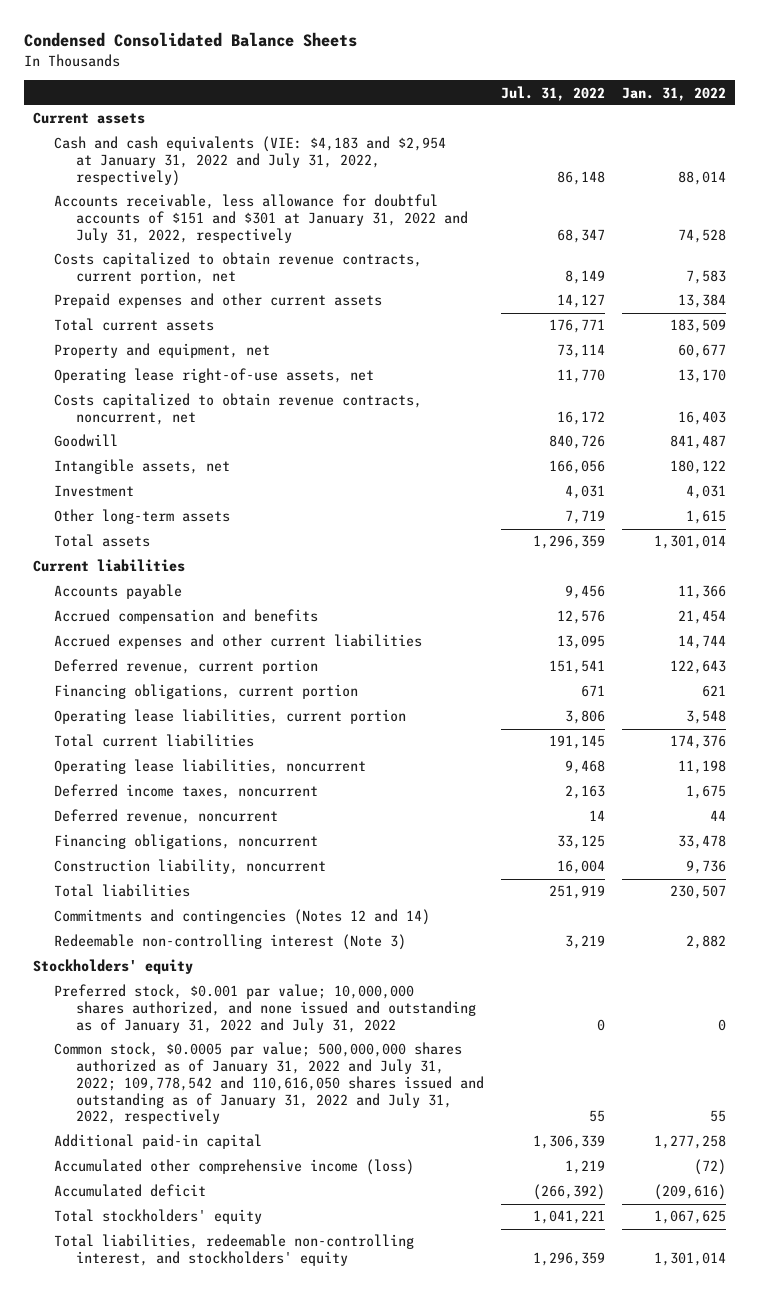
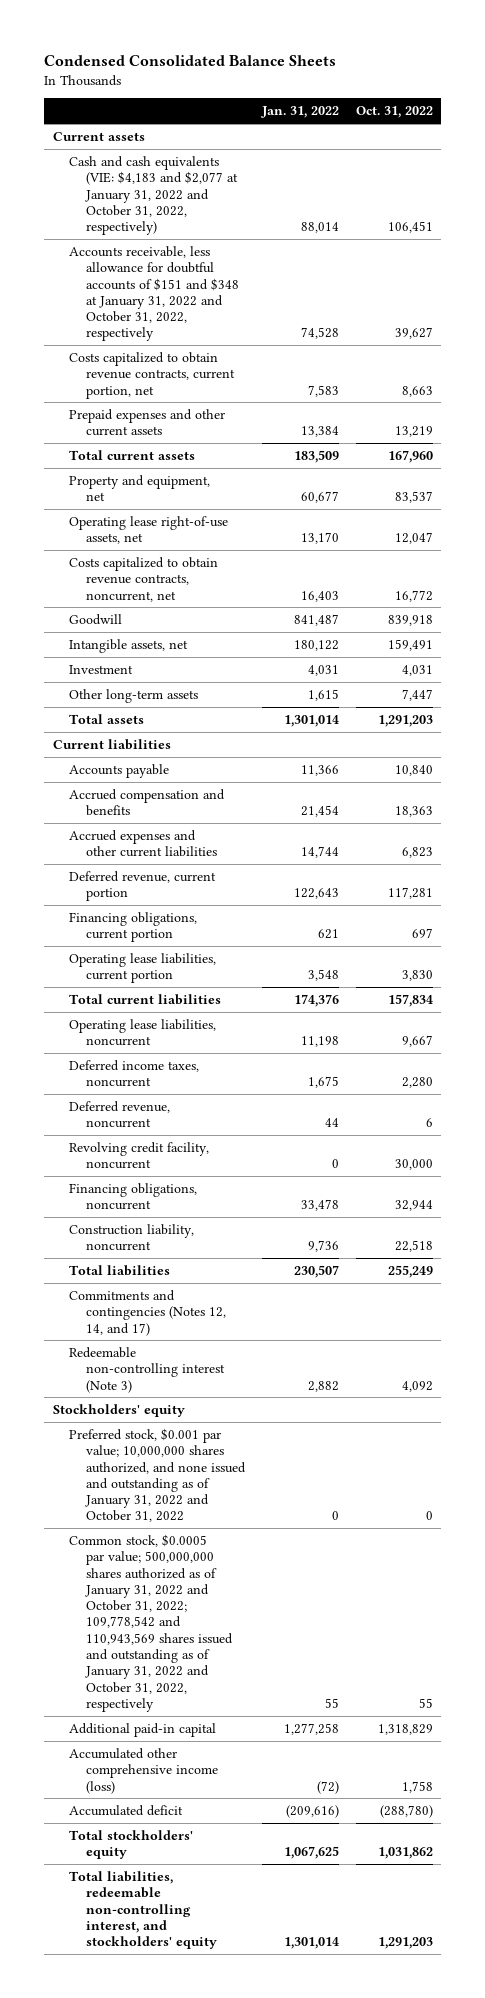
- | Jul. 31, 2022 | Jan. 31, 2022
+ | Jan. 31, 2022 | Oct. 31, 2022
- Cash and cash equivalents (VIE: $4,183 and $2,954 at January 31, 2022 and July 31, 2022, respectively) | 86,148 | 88,014
- Accounts receivable, less allowance for doubtful accounts of $151 and $301 at January 31, 2022 and July 31, 2022, respectively | 68,347 | 74,528
+ Cash and cash equivalents (VIE: $4,183 and $2,077 at January 31, 2022 and October 31, 2022, respectively) | 88,014 | 106,451
+ Accounts receivable, less allowance for doubtful accounts of $151 and $348 at January 31, 2022 and October 31, 2022, respectively | 74,528 | 39,627
+ Revolving credit facility, noncurrent | 0 | 30,000
- Commitments and contingencies (Notes 12 and 14)
+ Commitments and contingencies (Notes 12, 14, and 17)
- Preferred stock, $0.001 par value; 10,000,000 shares authorized, and none issued and outstanding as of January 31, 2022 and July 31, 2022 | 0 | 0
- Common stock, $0.0005 par value; 500,000,000 shares authorized as of January 31, 2022 and July 31, 2022; 109,778,542 and 110,616,050 shares issued and outstanding as of January 31, 2022 and July 31, 2022, respectively | 55 | 55
+ Preferred stock, $0.001 par value; 10,000,000 shares authorized, and none issued and outstanding as of January 31, 2022 and October 31, 2022 | 0 | 0
+ Common stock, $0.0005 par value; 500,000,000 shares authorized as of January 31, 2022 and October 31, 2022; 109,778,542 and 110,943,569 shares issued and outstanding as of January 31, 2022 and October 31, 2022, respectively | 55 | 55

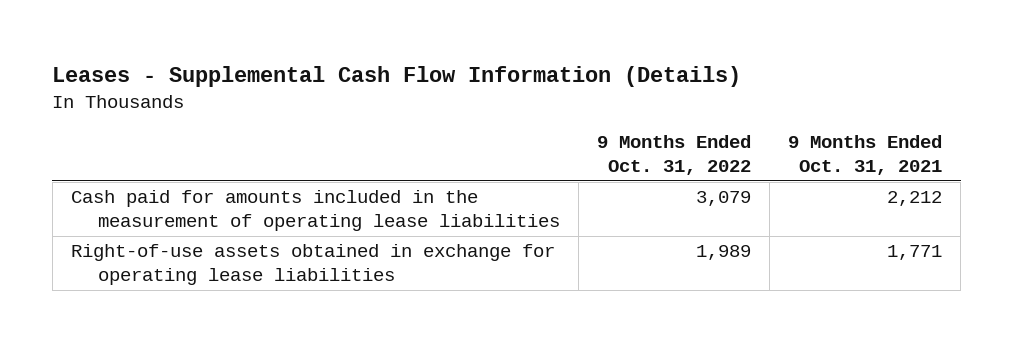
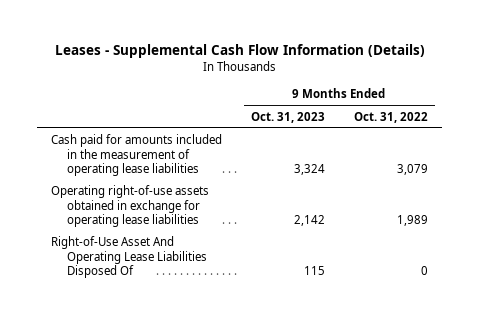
- | 9 Months Ended Oct. 31, 2022 | 9 Months Ended Oct. 31, 2021
+ | 9 Months Ended Oct. 31, 2023 | 9 Months Ended Oct. 31, 2022
- Right-of-use assets obtained in exchange for operating lease liabilities | 1,989 | 1,771
+ Operating right-of-use assets obtained in exchange for operating lease liabilities | 2,142 | 1,989
+ Right-of-Use Asset And Operating Lease Liabilities Disposed Of | 115 | 0

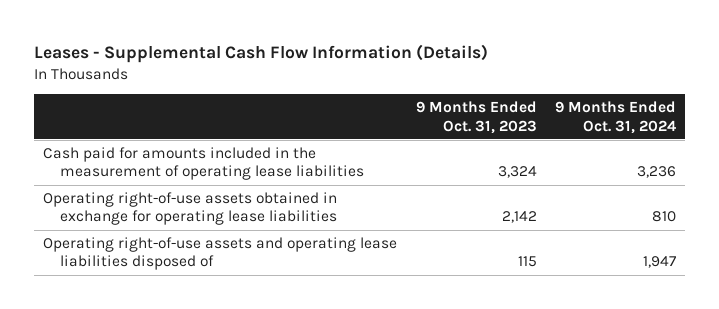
- | 9 Months Ended Oct. 31, 2023 | 9 Months Ended Oct. 31, 2022
+ | 9 Months Ended Oct. 31, 2023 | 9 Months Ended Oct. 31, 2024
- Right-of-Use Asset And Operating Lease Liabilities Disposed Of | 115 | 0
+ Operating right-of-use assets and operating lease liabilities disposed of | 115 | 1,947

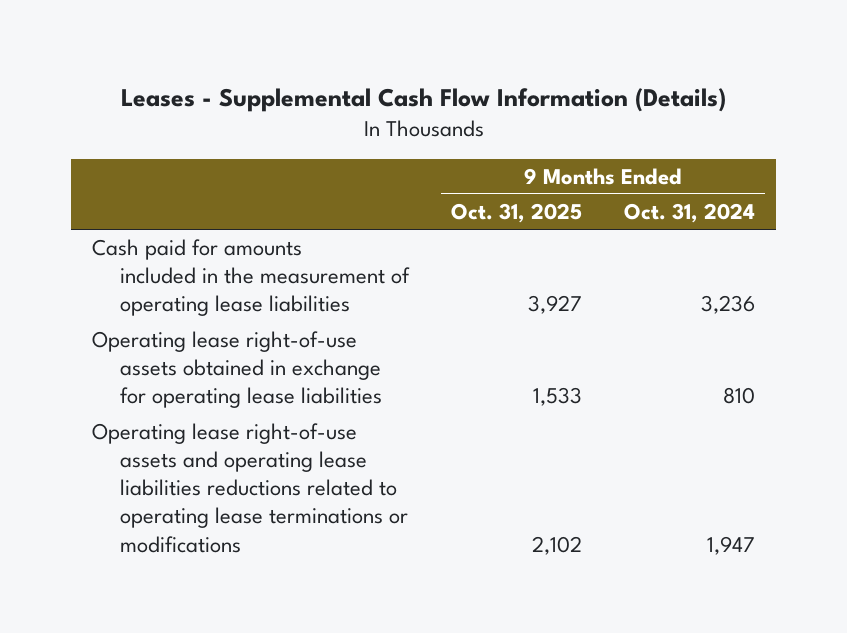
- | 9 Months Ended Oct. 31, 2023 | 9 Months Ended Oct. 31, 2024
+ | 9 Months Ended Oct. 31, 2025 | 9 Months Ended Oct. 31, 2024
- Operating right-of-use assets obtained in exchange for operating lease liabilities | 2,142 | 810
- Operating right-of-use assets and operating lease liabilities disposed of | 115 | 1,947
+ Operating lease right-of-use assets obtained in exchange for operating lease liabilities | 1,533 | 810
+ Operating lease right-of-use assets and operating lease liabilities reductions related to operating lease terminations or modifications | 2,102 | 1,947

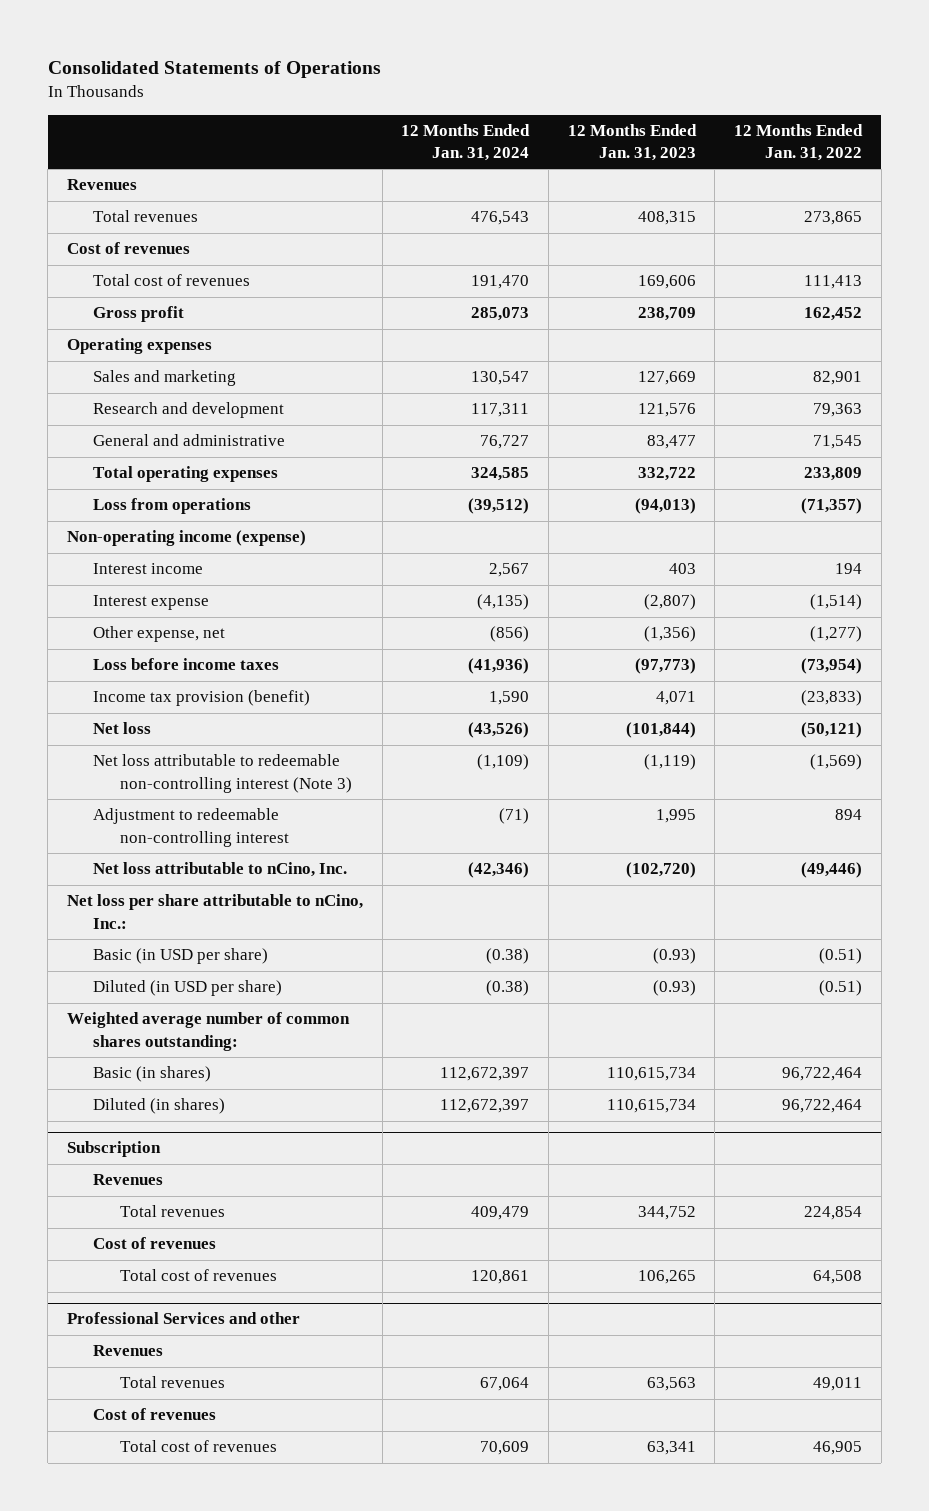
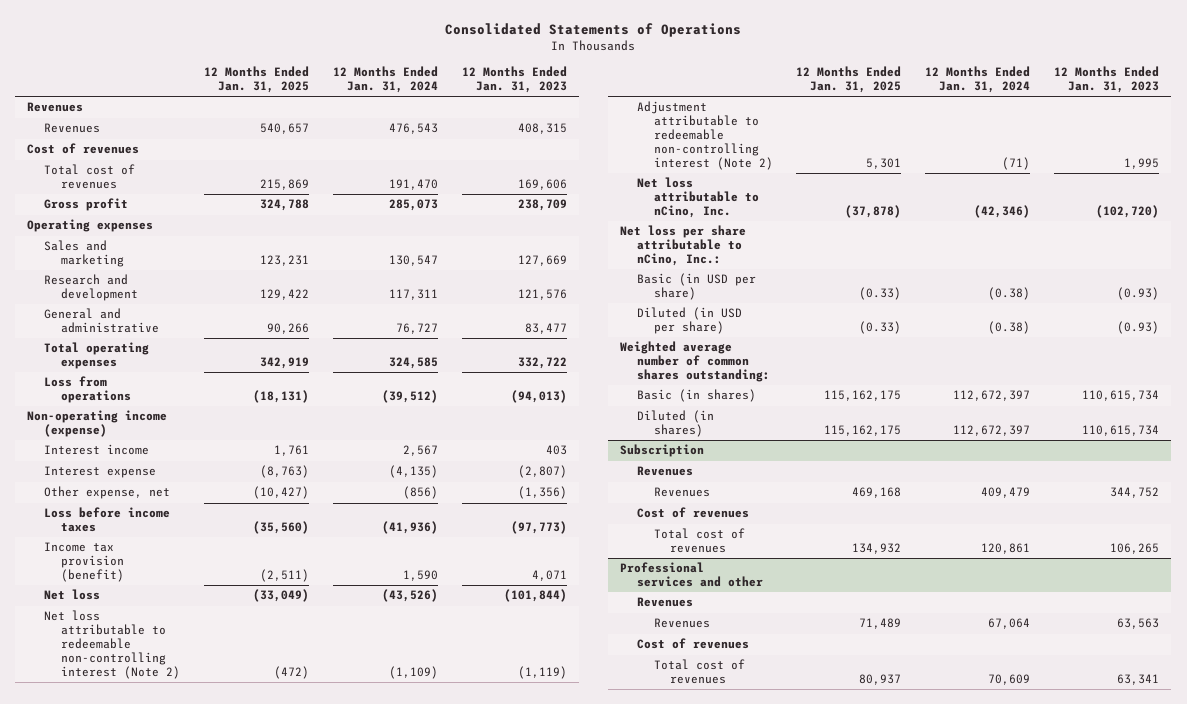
- | 12 Months Ended Jan. 31, 2024 | 12 Months Ended Jan. 31, 2023 | 12 Months Ended Jan. 31, 2022
+ | 12 Months Ended Jan. 31, 2025 | 12 Months Ended Jan. 31, 2024 | 12 Months Ended Jan. 31, 2023
- Total revenues | 476,543 | 408,315 | 273,865
+ Revenues | 540,657 | 476,543 | 408,315
- Net loss attributable to redeemable non-controlling interest (Note 3) | (1,109) | (1,119) | (1,569)
- Adjustment to redeemable non-controlling interest | (71) | 1,995 | 894
+ Net loss attributable to redeemable non-controlling interest (Note 2) | (472) | (1,109) | (1,119)
+ Adjustment attributable to redeemable non-controlling interest (Note 2) | 5,301 | (71) | 1,995
@ Subscription
- Total revenues | 409,479 | 344,752 | 224,854
+ Revenues | 469,168 | 409,479 | 344,752
- Professional Services and other
+ Professional services and other
- Total revenues | 67,064 | 63,563 | 49,011
+ Revenues | 71,489 | 67,064 | 63,563

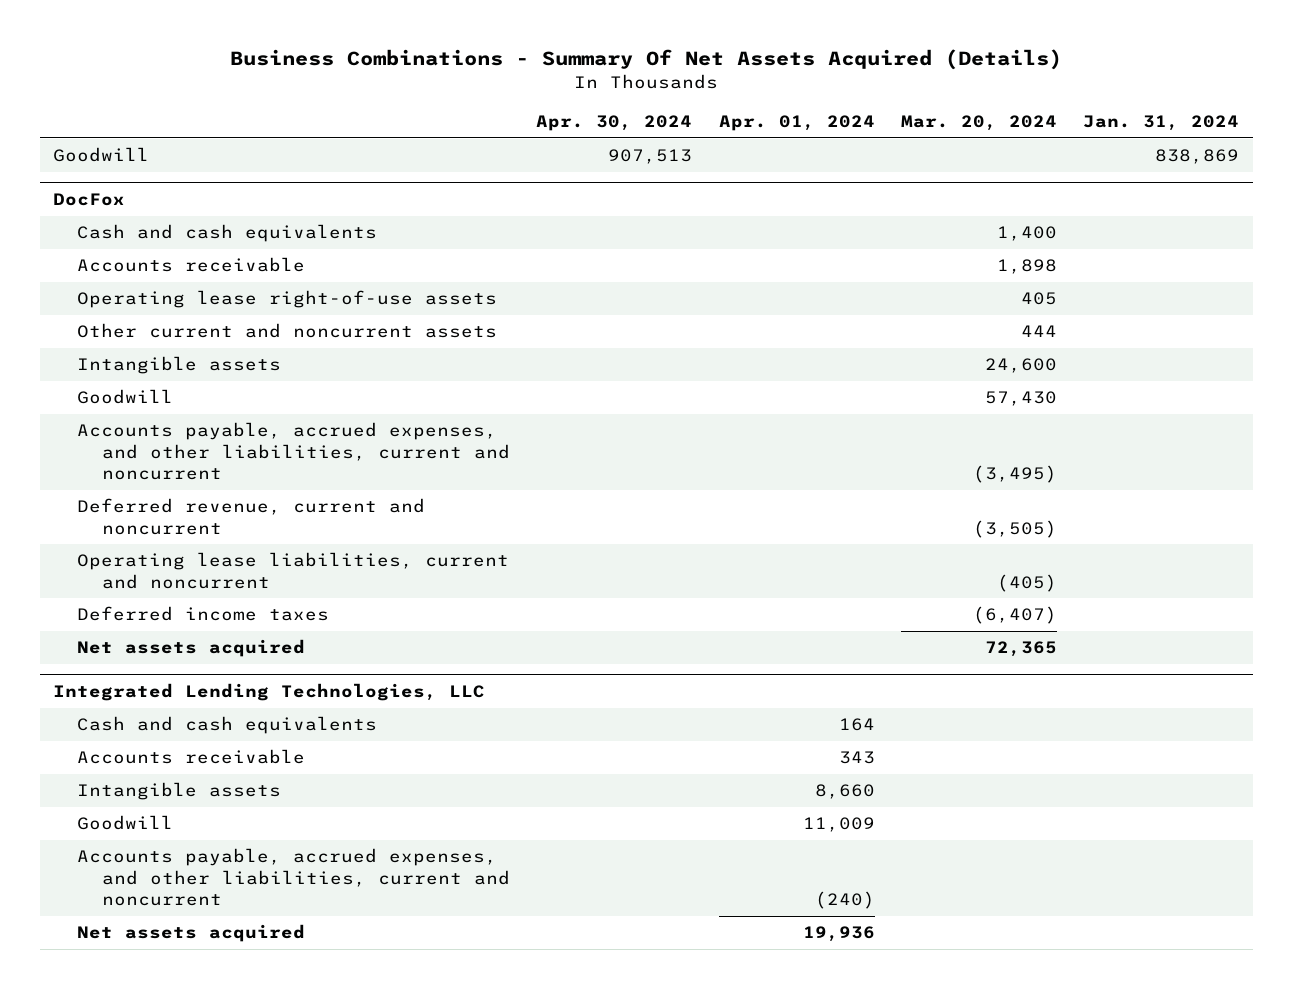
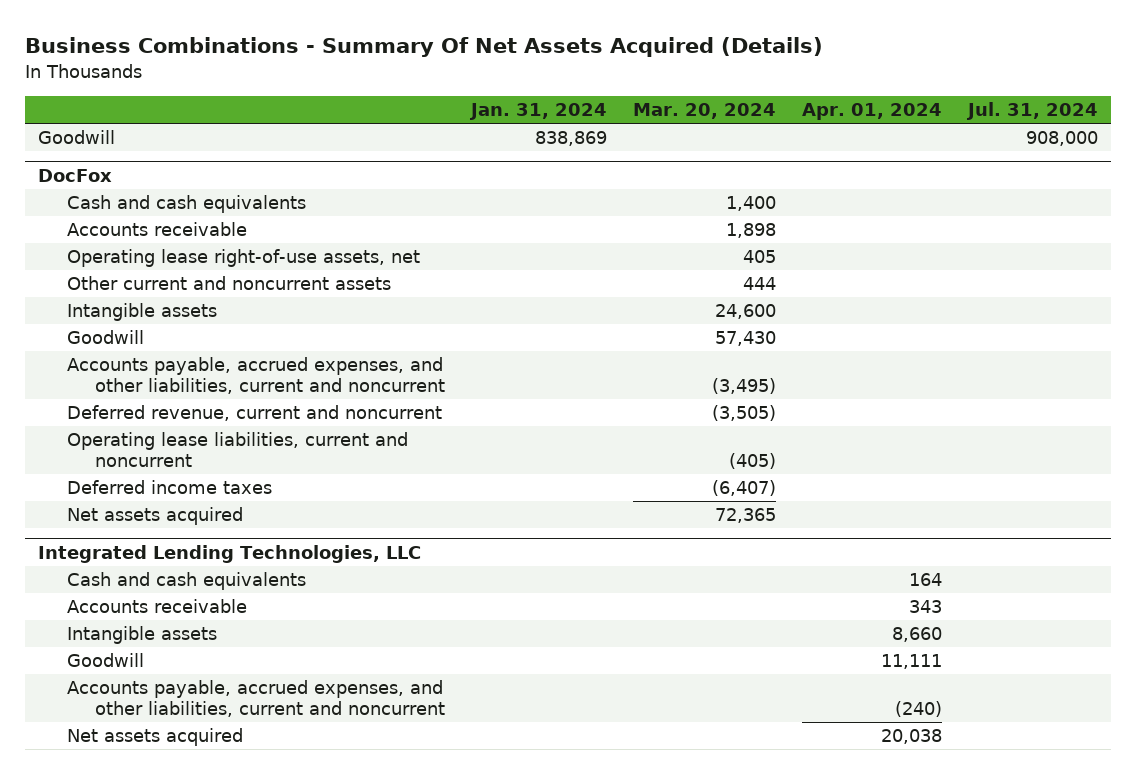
- | Apr. 30, 2024 | Apr. 01, 2024 | Mar. 20, 2024 | Jan. 31, 2024
+ | Jan. 31, 2024 | Mar. 20, 2024 | Apr. 01, 2024 | Jul. 31, 2024
@ DocFox
- Operating lease right-of-use assets | | | 405 |
+ Operating lease right-of-use assets, net | | 405 | |
@ Integrated Lending Technologies, LLC
- Goodwill | | 11,009 | |
+ Goodwill | | | 11,111 |
- Net assets acquired | | 19,936 | |
+ Net assets acquired | | | 20,038 |

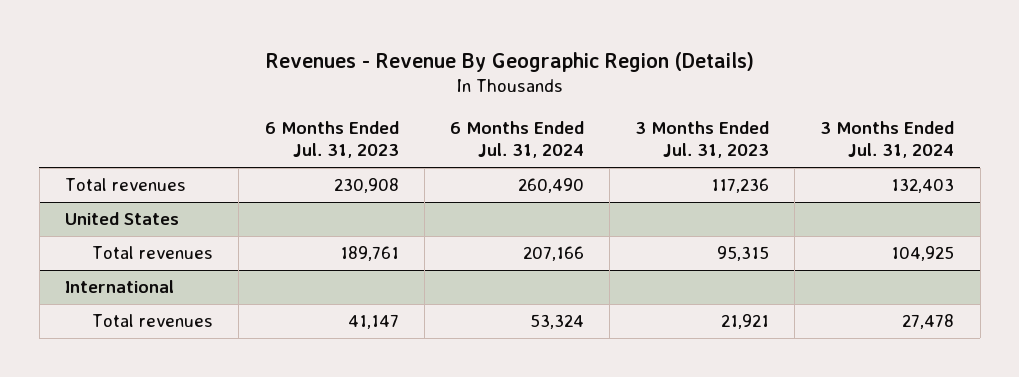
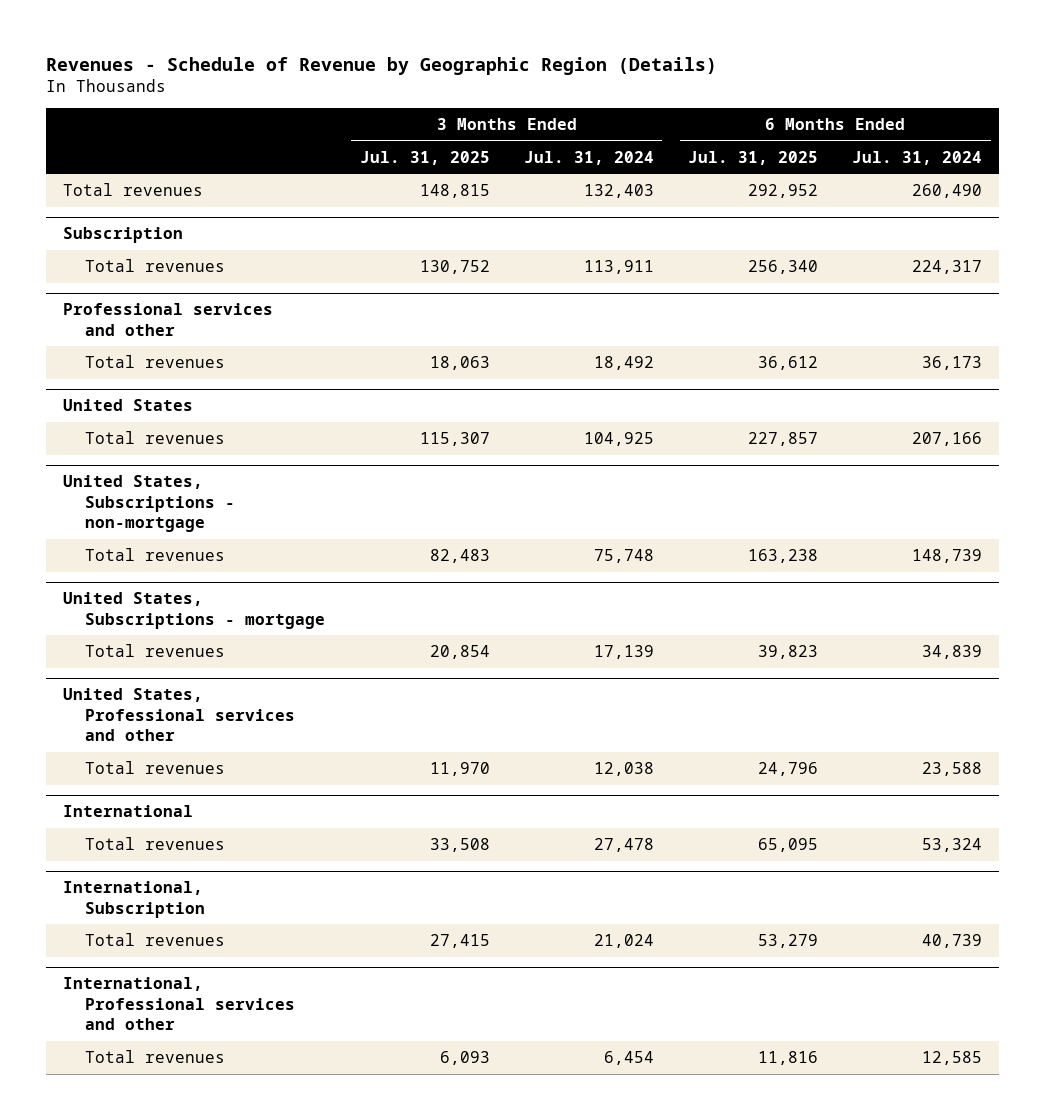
- Revenues - Revenue By Geographic Region (Details)
+ Revenues - Schedule of Revenue by Geographic Region (Details)
- | 6 Months Ended Jul. 31, 2023 | 6 Months Ended Jul. 31, 2024 | 3 Months Ended Jul. 31, 2023 | 3 Months Ended Jul. 31, 2024
+ | 3 Months Ended Jul. 31, 2025 | 3 Months Ended Jul. 31, 2024 | 6 Months Ended Jul. 31, 2025 | 6 Months Ended Jul. 31, 2024
+ Subscription
+ Total revenues | 130,752 | 113,911 | 256,340 | 224,317
+ Professional services and other
+ Total revenues | 18,063 | 18,492 | 36,612 | 36,173
+ United States, Subscriptions - non-mortgage
+ Total revenues | 82,483 | 75,748 | 163,238 | 148,739
+ United States, Subscriptions - mortgage
+ Total revenues | 20,854 | 17,139 | 39,823 | 34,839
+ United States, Professional services and other
+ Total revenues | 11,970 | 12,038 | 24,796 | 23,588
+ International, Subscription
+ Total revenues | 27,415 | 21,024 | 53,279 | 40,739
+ International, Professional services and other
+ Total revenues | 6,093 | 6,454 | 11,816 | 12,585

